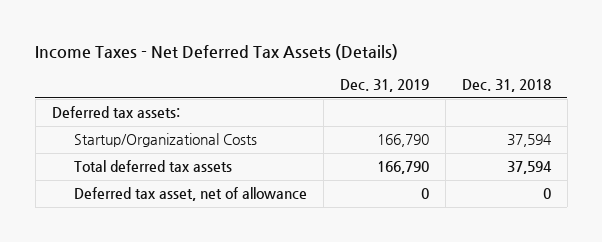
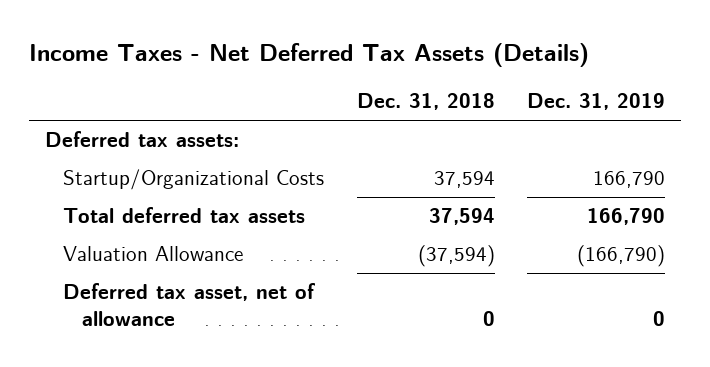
- | Dec. 31, 2019 | Dec. 31, 2018
+ | Dec. 31, 2018 | Dec. 31, 2019
+ Valuation Allowance | (37,594) | (166,790)

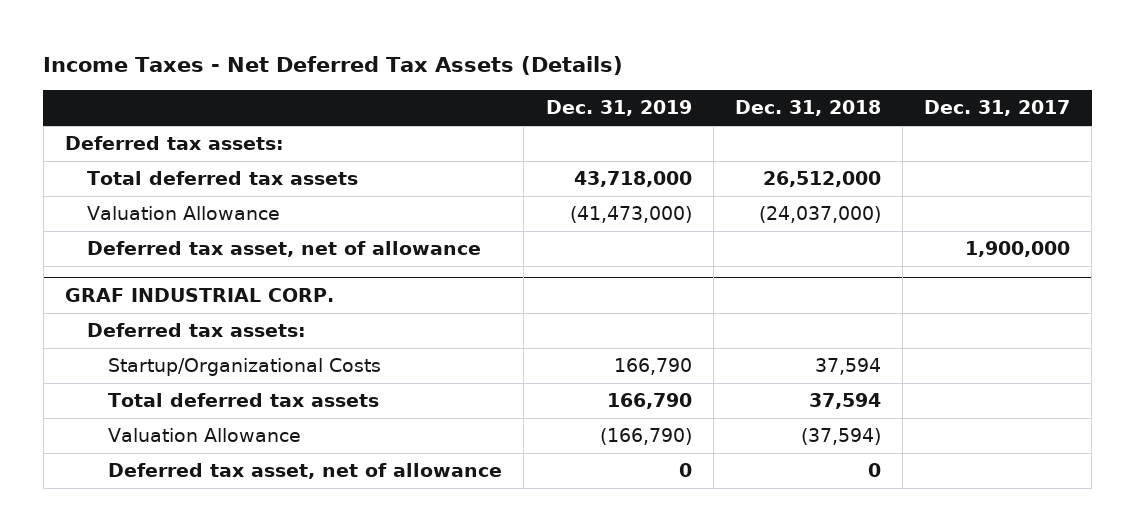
- | Dec. 31, 2018 | Dec. 31, 2019
+ | Dec. 31, 2019 | Dec. 31, 2018 | Dec. 31, 2017
+ Total deferred tax assets | 43,718,000 | 26,512,000 |
+ Valuation Allowance | (41,473,000) | (24,037,000) |
+ Deferred tax asset, net of allowance | | | 1,900,000
+ GRAF INDUSTRIAL CORP.
+ Deferred tax assets:

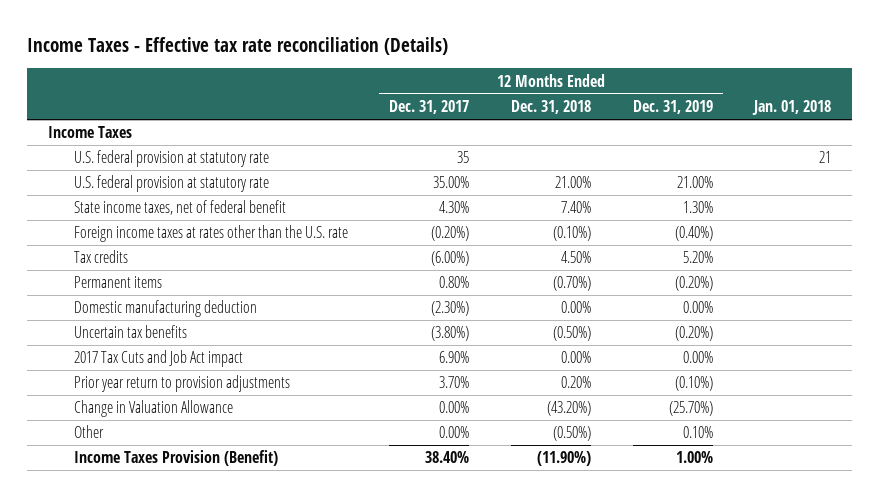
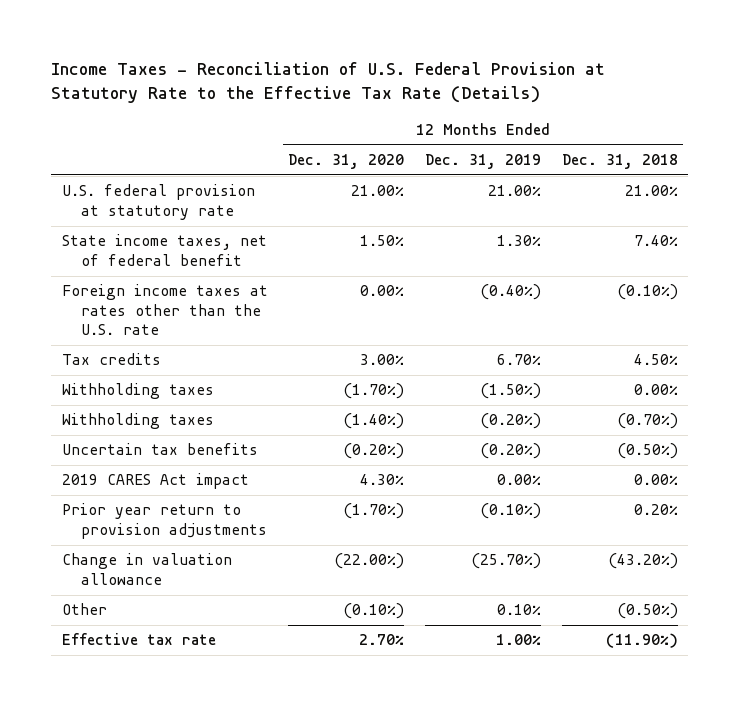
- Income Taxes - Effective tax rate reconciliation (Details)
+ Income Taxes - Reconciliation of U.S. Federal Provision at Statutory Rate to the Effective Tax Rate (Details)
- | 12 Months Ended Dec. 31, 2017 | 12 Months Ended Dec. 31, 2018 | 12 Months Ended Dec. 31, 2019 | Jan. 01, 2018
+ | 12 Months Ended Dec. 31, 2020 | 12 Months Ended Dec. 31, 2019 | 12 Months Ended Dec. 31, 2018
- Income Taxes
- U.S. federal provision at statutory rate | 35 | | | 21
- Tax credits | (6.00%) | 4.50% | 5.20% |
- Permanent items | 0.80% | (0.70%) | (0.20%) |
- Domestic manufacturing deduction | (2.30%) | 0.00% | 0.00% |
+ Tax credits | 3.00% | 6.70% | 4.50%
+ Withholding taxes | (1.70%) | (1.50%) | 0.00%
+ Withholding taxes | (1.40%) | (0.20%) | (0.70%)
- 2017 Tax Cuts and Job Act impact | 6.90% | 0.00% | 0.00% |
+ 2019 CARES Act impact | 4.30% | 0.00% | 0.00%
- Change in Valuation Allowance | 0.00% | (43.20%) | (25.70%) |
+ Change in valuation allowance | (22.00%) | (25.70%) | (43.20%)
- Income Taxes Provision (Benefit) | 38.40% | (11.90%) | 1.00% |
+ Effective tax rate | 2.70% | 1.00% | (11.90%)

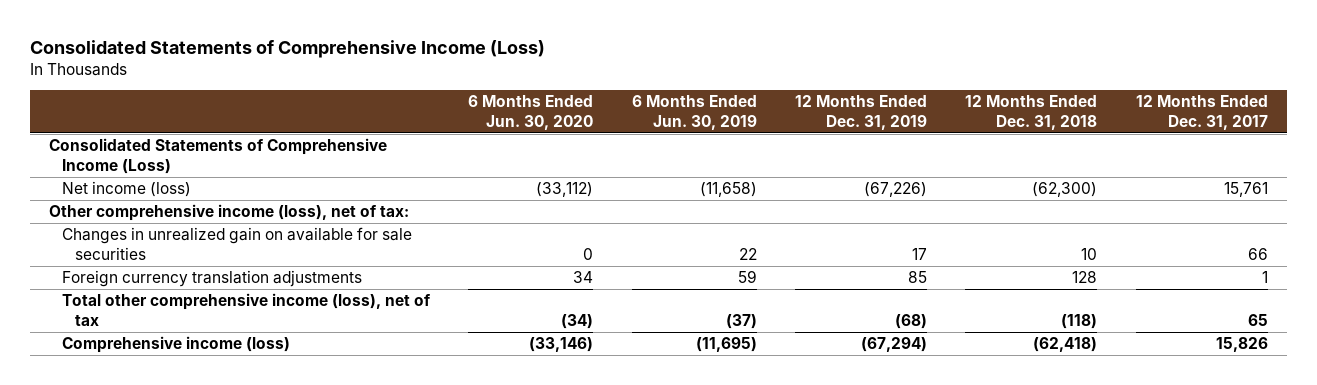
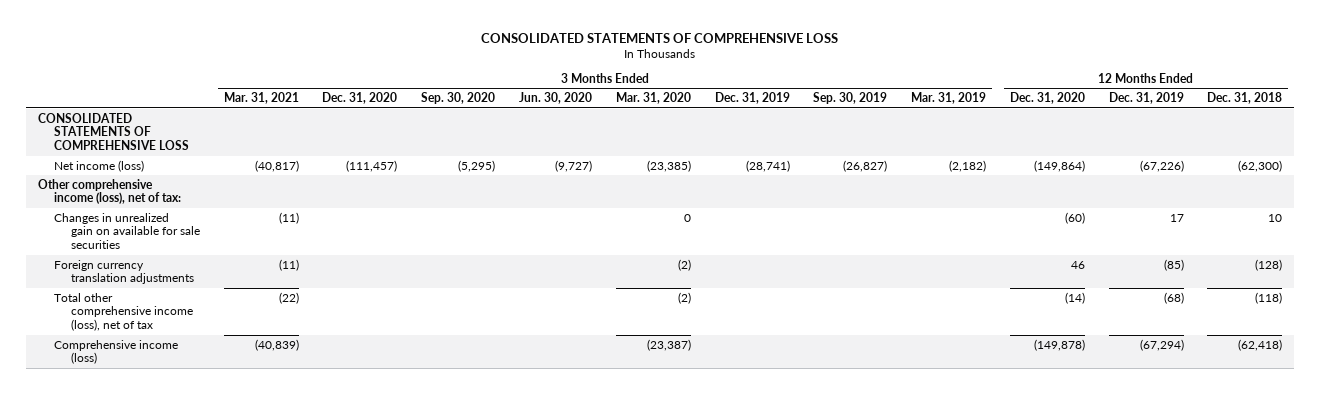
- Consolidated Statements of Comprehensive Income (Loss)
+ CONSOLIDATED STATEMENTS OF COMPREHENSIVE LOSS
- | 6 Months Ended Jun. 30, 2020 | 6 Months Ended Jun. 30, 2019 | 12 Months Ended Dec. 31, 2019 | 12 Months Ended Dec. 31, 2018 | 12 Months Ended Dec. 31, 2017
+ | 3 Months Ended Mar. 31, 2021 | 3 Months Ended Dec. 31, 2020 | 3 Months Ended Sep. 30, 2020 | 3 Months Ended Jun. 30, 2020 | 3 Months Ended Mar. 31, 2020 | 3 Months Ended Dec. 31, 2019 | 3 Months Ended Sep. 30, 2019 | 3 Months Ended Mar. 31, 2019 | 12 Months Ended Dec. 31, 2020 | 12 Months Ended Dec. 31, 2019 | 12 Months Ended Dec. 31, 2018
- Consolidated Statements of Comprehensive Income (Loss)
+ CONSOLIDATED STATEMENTS OF COMPREHENSIVE LOSS
- Foreign currency translation adjustments | 34 | 59 | 85 | 128 | 1
+ Foreign currency translation adjustments | (11) | | | | (2) | | | | 46 | (85) | (128)

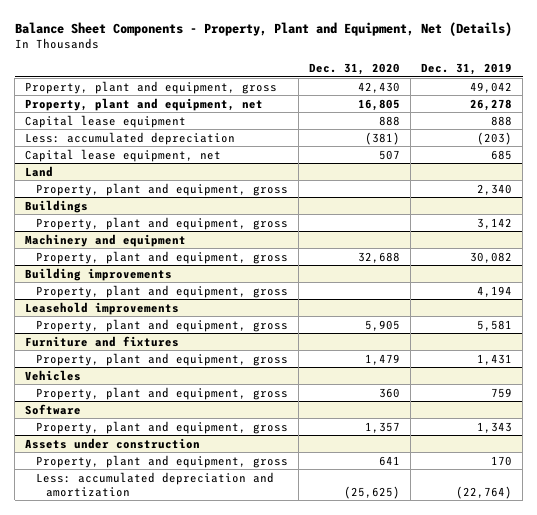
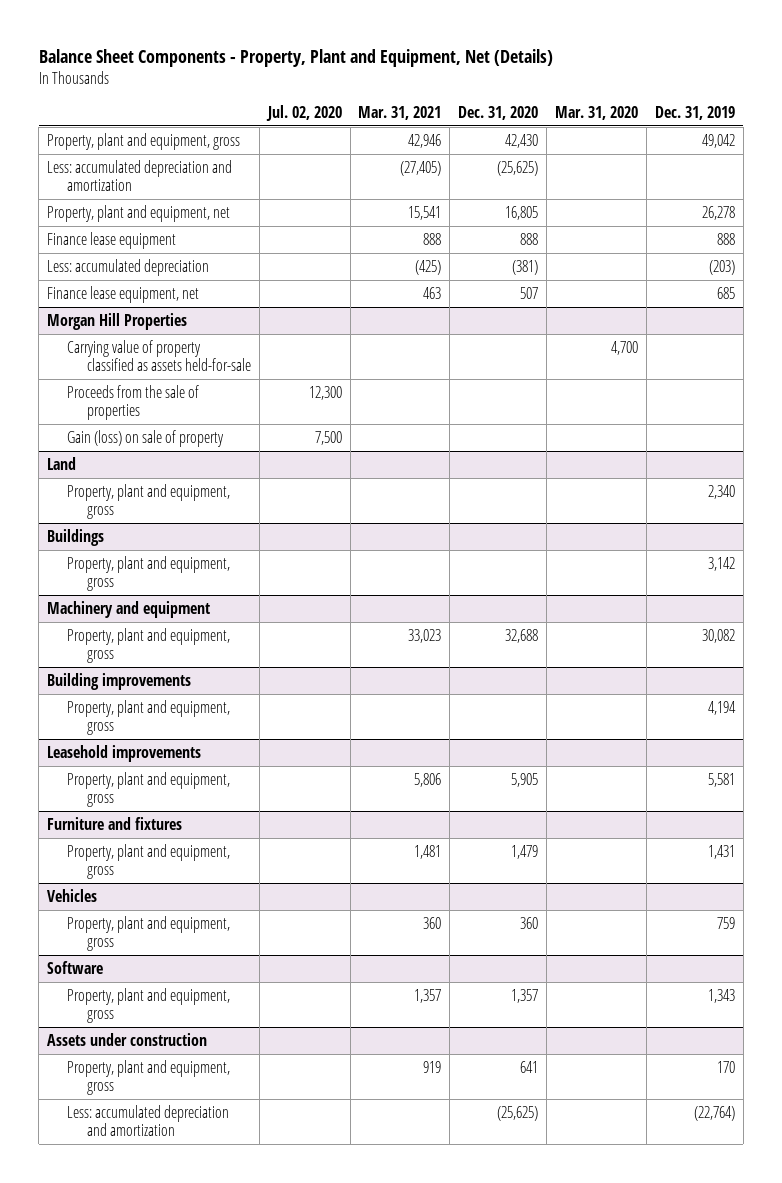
- | Dec. 31, 2020 | Dec. 31, 2019
+ | Jul. 02, 2020 | Mar. 31, 2021 | Dec. 31, 2020 | Mar. 31, 2020 | Dec. 31, 2019
+ Less: accumulated depreciation and amortization | | (27,405) | (25,625) | |
- Capital lease equipment | 888 | 888
+ Finance lease equipment | | 888 | 888 | | 888
- Capital lease equipment, net | 507 | 685
+ Finance lease equipment, net | | 463 | 507 | | 685
+ Morgan Hill Properties
+ Carrying value of property classified as assets held-for-sale | | | | 4,700 |
+ Proceeds from the sale of properties | 12,300 | | | |
+ Gain (loss) on sale of property | 7,500 | | | |

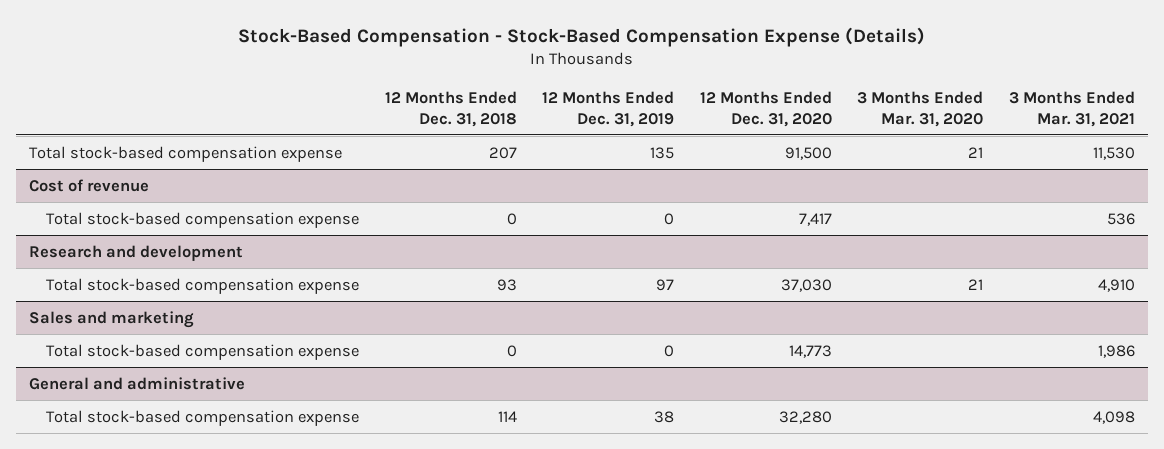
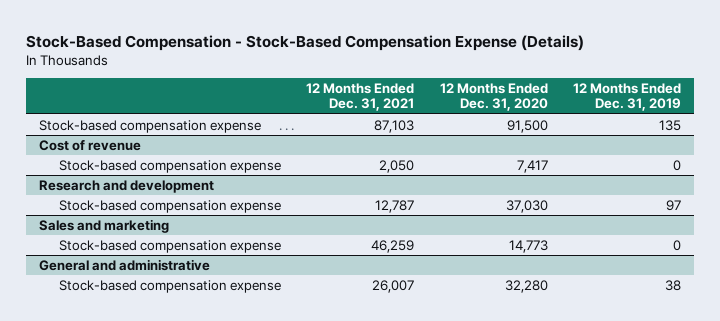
- | 12 Months Ended Dec. 31, 2018 | 12 Months Ended Dec. 31, 2019 | 12 Months Ended Dec. 31, 2020 | 3 Months Ended Mar. 31, 2020 | 3 Months Ended Mar. 31, 2021
+ | 12 Months Ended Dec. 31, 2021 | 12 Months Ended Dec. 31, 2020 | 12 Months Ended Dec. 31, 2019
- Total stock-based compensation expense | 207 | 135 | 91,500 | 21 | 11,530
+ Stock-based compensation expense | 87,103 | 91,500 | 135
@ Cost of revenue
- Total stock-based compensation expense | 0 | 0 | 7,417 | | 536
+ Stock-based compensation expense | 2,050 | 7,417 | 0
@ Research and development
- Total stock-based compensation expense | 93 | 97 | 37,030 | 21 | 4,910
+ Stock-based compensation expense | 12,787 | 37,030 | 97
@ Sales and marketing
- Total stock-based compensation expense | 0 | 0 | 14,773 | | 1,986
+ Stock-based compensation expense | 46,259 | 14,773 | 0
@ General and administrative
- Total stock-based compensation expense | 114 | 38 | 32,280 | | 4,098
+ Stock-based compensation expense | 26,007 | 32,280 | 38

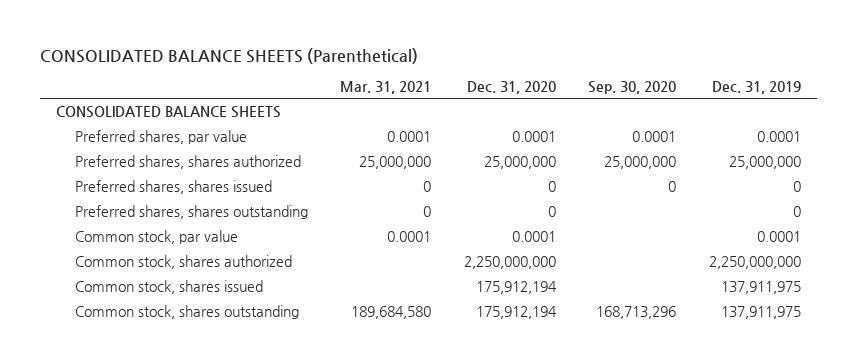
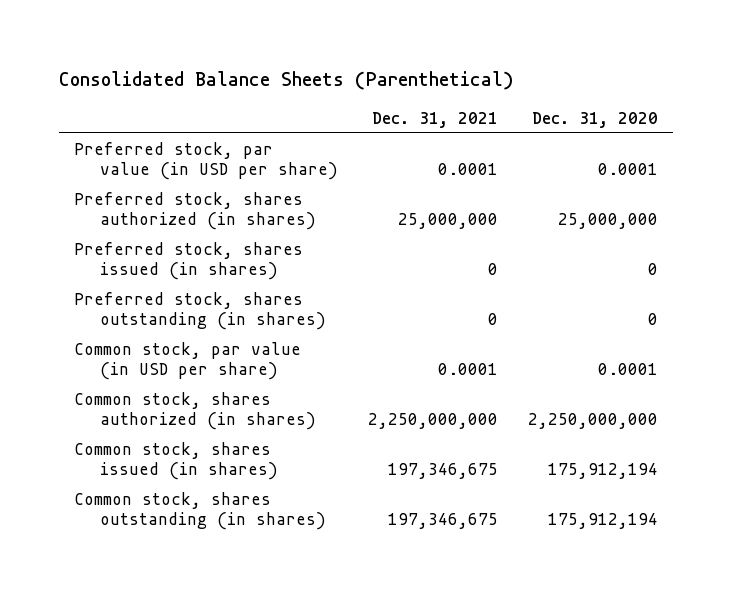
- CONSOLIDATED BALANCE SHEETS (Parenthetical)
+ Consolidated Balance Sheets (Parenthetical)
- | Mar. 31, 2021 | Dec. 31, 2020 | Sep. 30, 2020 | Dec. 31, 2019
+ | Dec. 31, 2021 | Dec. 31, 2020
- CONSOLIDATED BALANCE SHEETS
- Preferred shares, par value | 0.0001 | 0.0001 | 0.0001 | 0.0001
- Preferred shares, shares authorized | 25,000,000 | 25,000,000 | 25,000,000 | 25,000,000
- Preferred shares, shares issued | 0 | 0 | 0 | 0
- Preferred shares, shares outstanding | 0 | 0 | | 0
- Common stock, par value | 0.0001 | 0.0001 | | 0.0001
- Common stock, shares authorized | | 2,250,000,000 | | 2,250,000,000
- Common stock, shares issued | | 175,912,194 | | 137,911,975
- Common stock, shares outstanding | 189,684,580 | 175,912,194 | 168,713,296 | 137,911,975
+ Preferred stock, par value (in USD per share) | 0.0001 | 0.0001
+ Preferred stock, shares authorized (in shares) | 25,000,000 | 25,000,000
+ Preferred stock, shares issued (in shares) | 0 | 0
+ Preferred stock, shares outstanding (in shares) | 0 | 0
+ Common stock, par value (in USD per share) | 0.0001 | 0.0001
+ Common stock, shares authorized (in shares) | 2,250,000,000 | 2,250,000,000
+ Common stock, shares issued (in shares) | 197,346,675 | 175,912,194
+ Common stock, shares outstanding (in shares) | 197,346,675 | 175,912,194

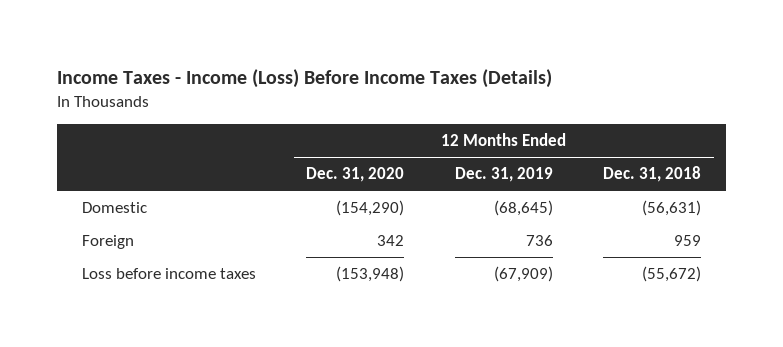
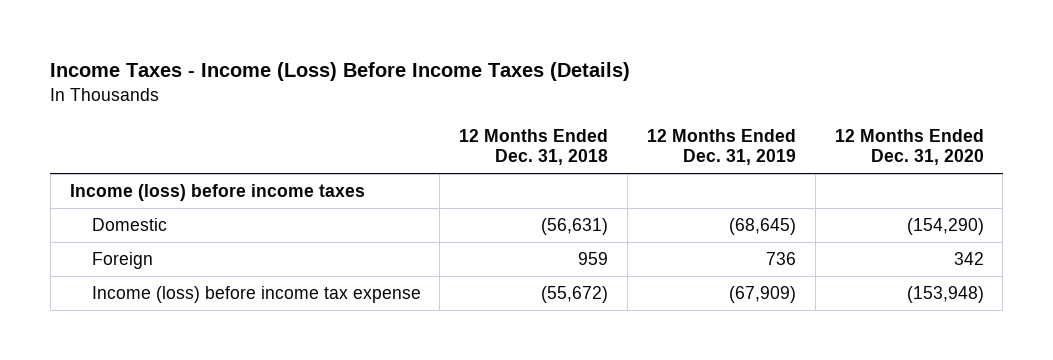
- | 12 Months Ended Dec. 31, 2020 | 12 Months Ended Dec. 31, 2019 | 12 Months Ended Dec. 31, 2018
+ | 12 Months Ended Dec. 31, 2018 | 12 Months Ended Dec. 31, 2019 | 12 Months Ended Dec. 31, 2020
+ Income (loss) before income taxes
- Loss before income taxes | (153,948) | (67,909) | (55,672)
+ Income (loss) before income tax expense | (55,672) | (67,909) | (153,948)

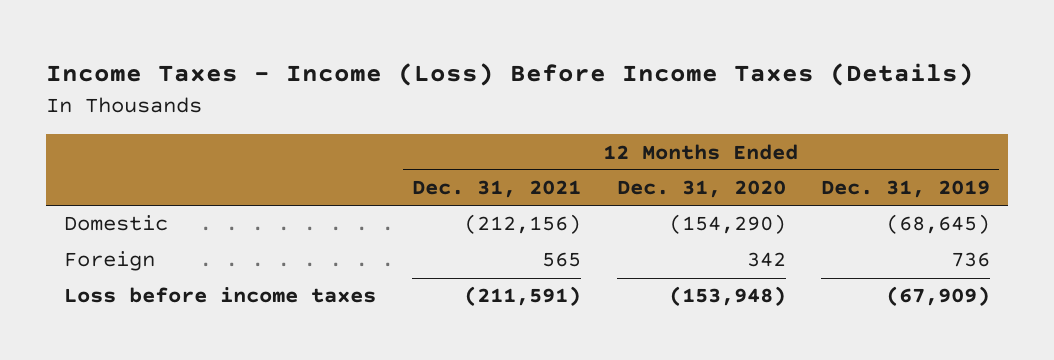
- | 12 Months Ended Dec. 31, 2018 | 12 Months Ended Dec. 31, 2019 | 12 Months Ended Dec. 31, 2020
+ | 12 Months Ended Dec. 31, 2021 | 12 Months Ended Dec. 31, 2020 | 12 Months Ended Dec. 31, 2019
- Income (loss) before income taxes
- Income (loss) before income tax expense | (55,672) | (67,909) | (153,948)
+ Loss before income taxes | (211,591) | (153,948) | (67,909)

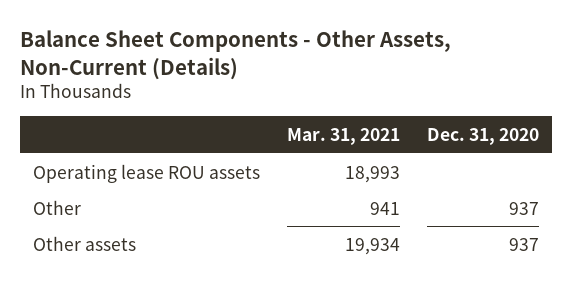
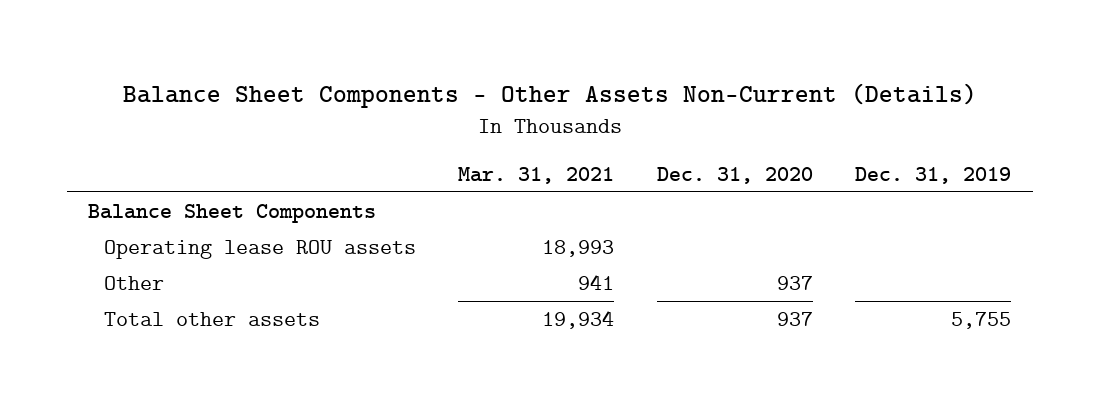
- Balance Sheet Components - Other Assets, Non-Current (Details)
+ Balance Sheet Components - Other Assets Non-Current (Details)
- | Mar. 31, 2021 | Dec. 31, 2020
+ | Mar. 31, 2021 | Dec. 31, 2020 | Dec. 31, 2019
+ Balance Sheet Components
- Other assets | 19,934 | 937
+ Total other assets | 19,934 | 937 | 5,755

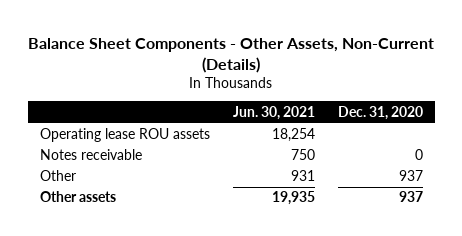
- Balance Sheet Components - Other Assets Non-Current (Details)
+ Balance Sheet Components - Other Assets, Non-Current (Details)
- | Mar. 31, 2021 | Dec. 31, 2020 | Dec. 31, 2019
+ | Jun. 30, 2021 | Dec. 31, 2020
- Balance Sheet Components
+ Notes receivable | 750 | 0
- Total other assets | 19,934 | 937 | 5,755
+ Other assets | 19,935 | 937

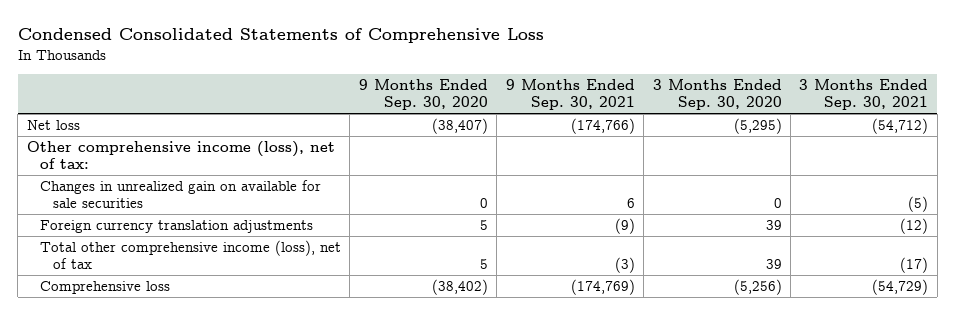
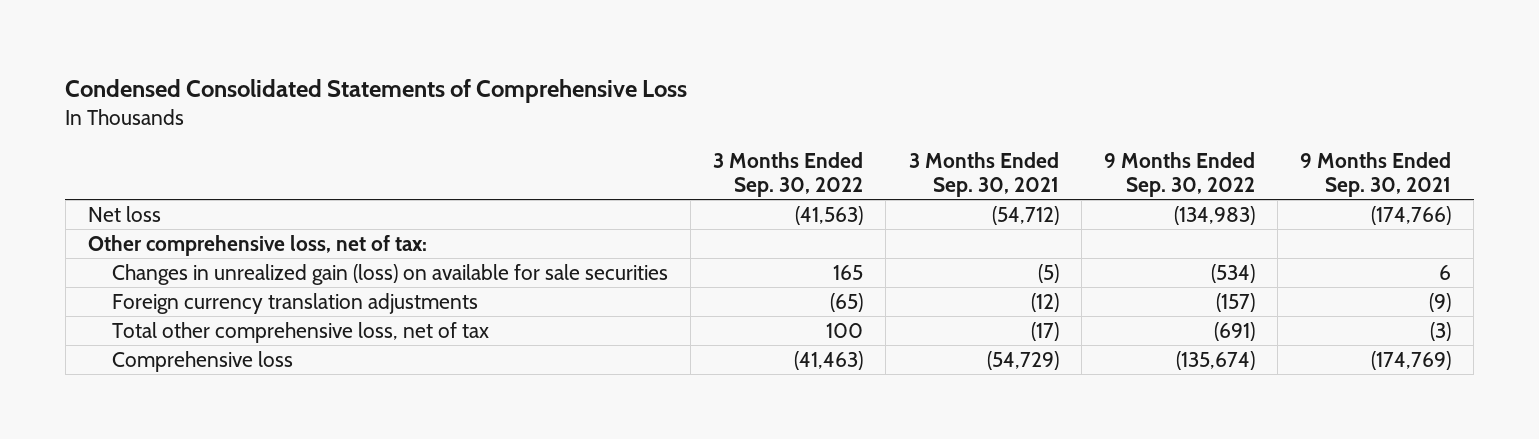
- | 9 Months Ended Sep. 30, 2020 | 9 Months Ended Sep. 30, 2021 | 3 Months Ended Sep. 30, 2020 | 3 Months Ended Sep. 30, 2021
+ | 3 Months Ended Sep. 30, 2022 | 3 Months Ended Sep. 30, 2021 | 9 Months Ended Sep. 30, 2022 | 9 Months Ended Sep. 30, 2021
- Other comprehensive income (loss), net of tax:
- Changes in unrealized gain on available for sale securities | 0 | 6 | 0 | (5)
+ Other comprehensive loss, net of tax:
+ Changes in unrealized gain (loss) on available for sale securities | 165 | (5) | (534) | 6
- Total other comprehensive income (loss), net of tax | 5 | (3) | 39 | (17)
+ Total other comprehensive loss, net of tax | 100 | (17) | (691) | (3)

